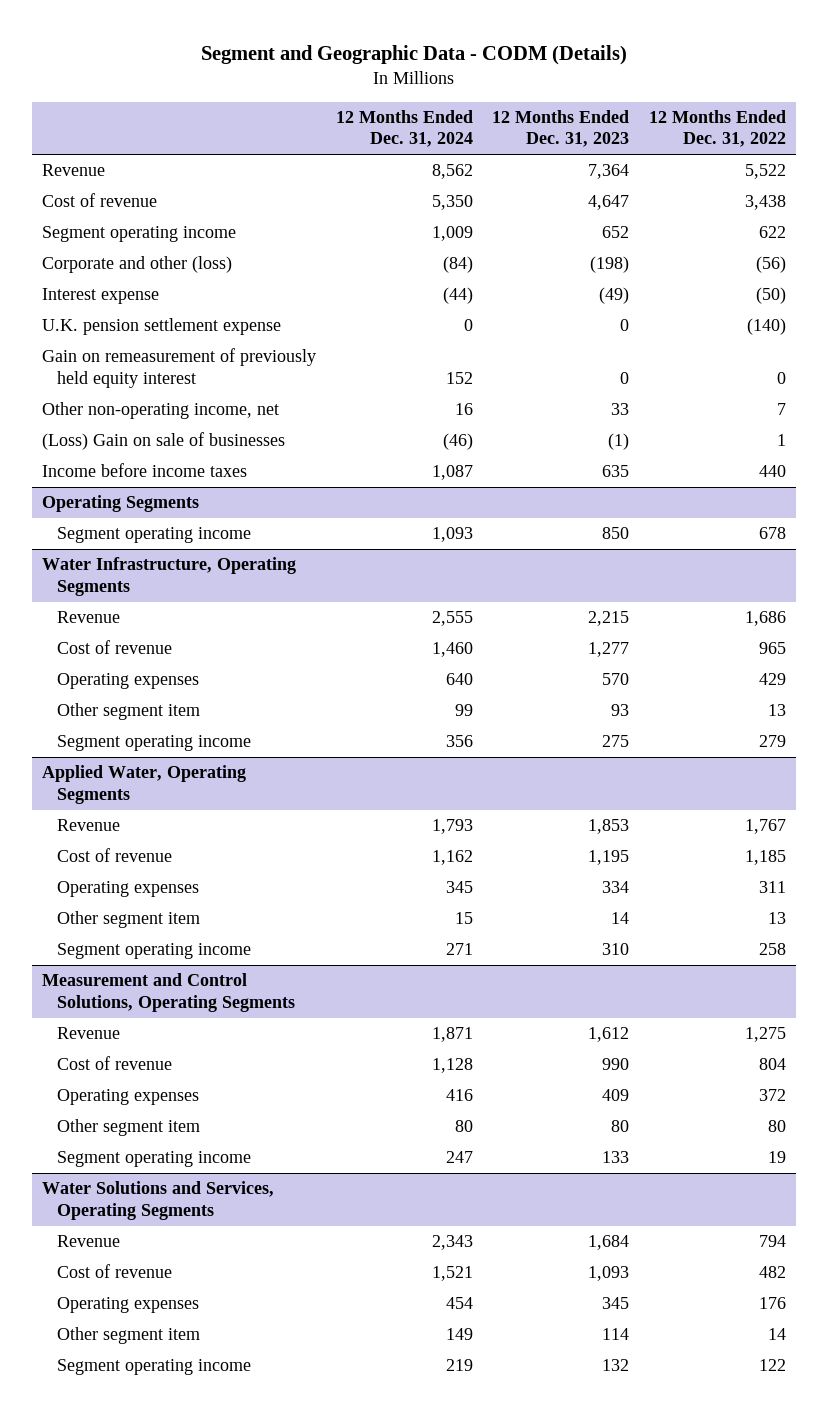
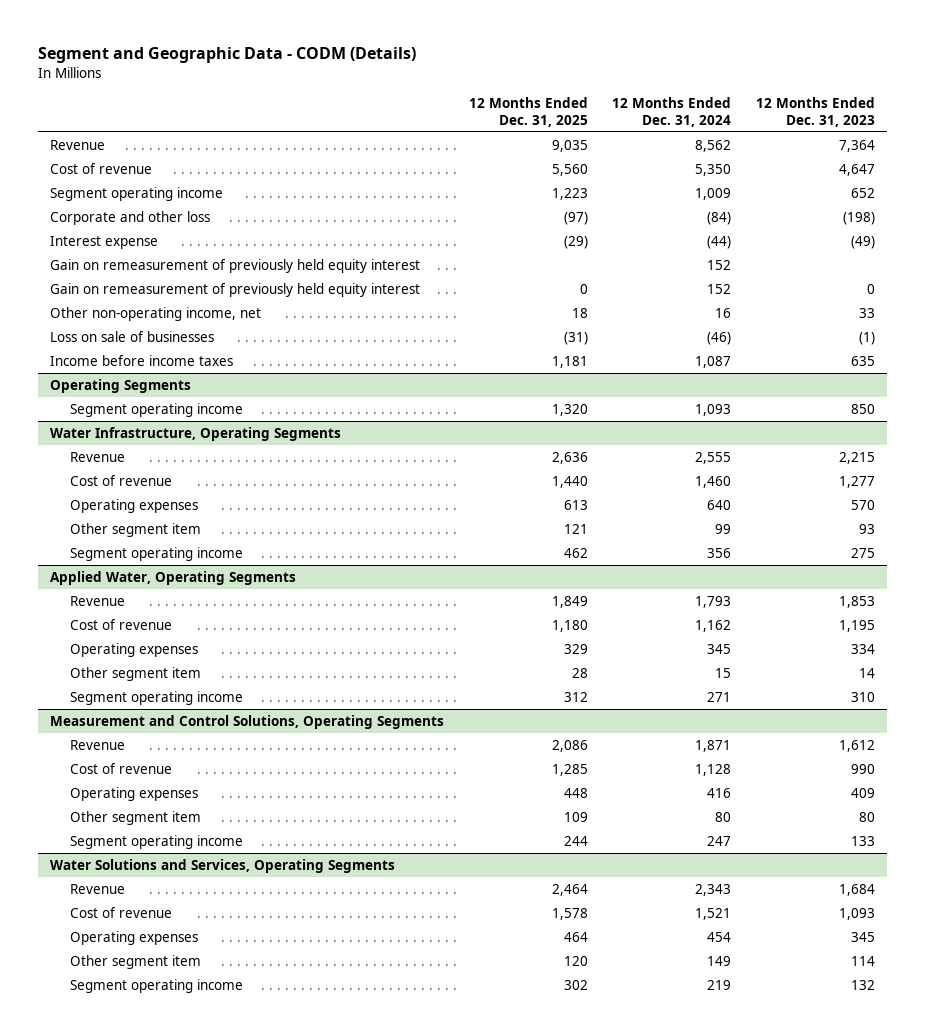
- | 12 Months Ended Dec. 31, 2024 | 12 Months Ended Dec. 31, 2023 | 12 Months Ended Dec. 31, 2022
+ | 12 Months Ended Dec. 31, 2025 | 12 Months Ended Dec. 31, 2024 | 12 Months Ended Dec. 31, 2023
- Corporate and other (loss) | (84) | (198) | (56)
+ Corporate and other loss | (97) | (84) | (198)
- U.K. pension settlement expense | 0 | 0 | (140)
+ Gain on remeasurement of previously held equity interest | | 152 |
- (Loss) Gain on sale of businesses | (46) | (1) | 1
+ Loss on sale of businesses | (31) | (46) | (1)

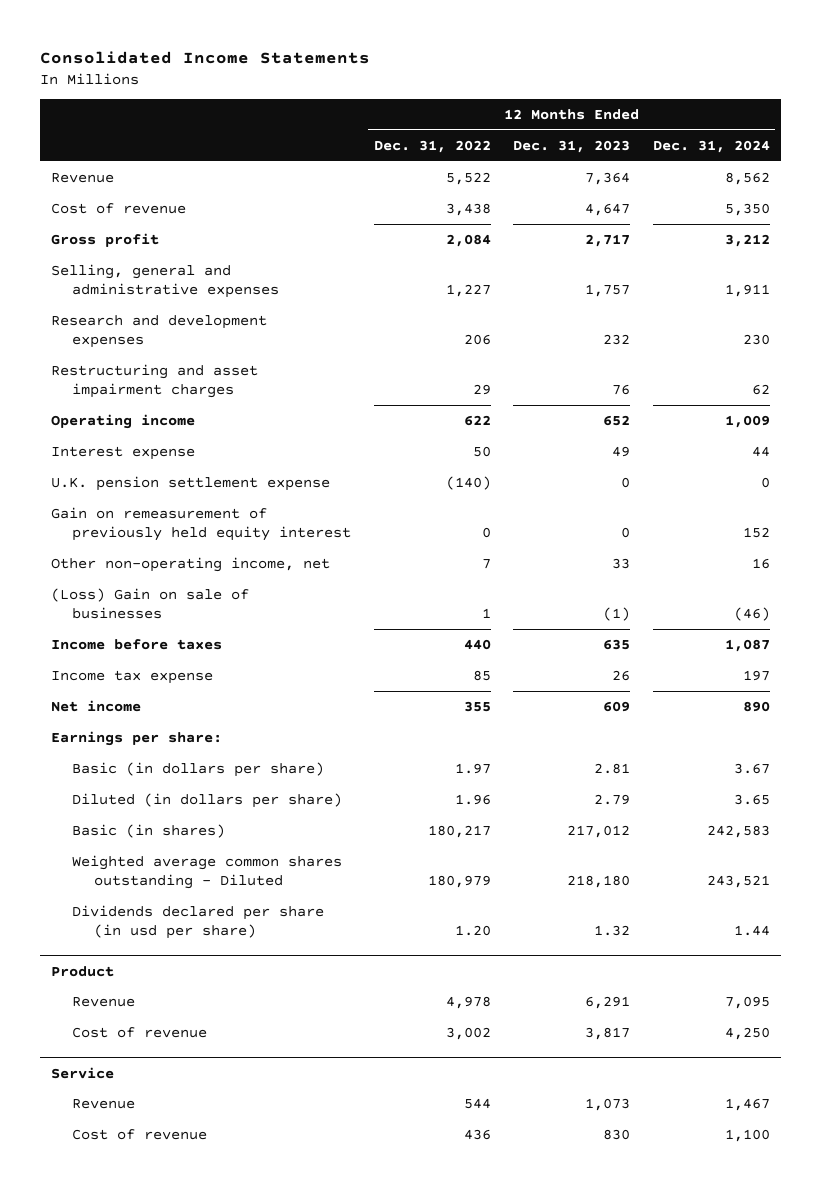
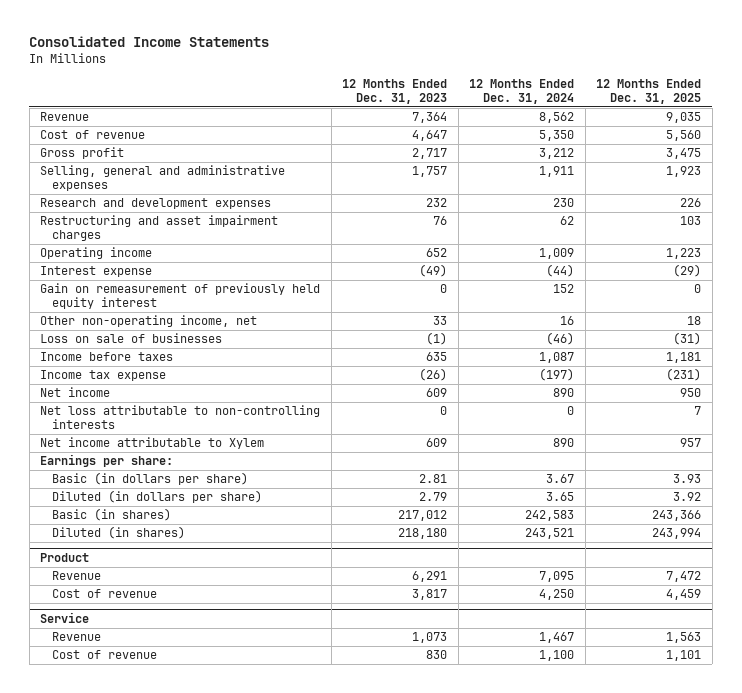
- | 12 Months Ended Dec. 31, 2022 | 12 Months Ended Dec. 31, 2023 | 12 Months Ended Dec. 31, 2024
+ | 12 Months Ended Dec. 31, 2023 | 12 Months Ended Dec. 31, 2024 | 12 Months Ended Dec. 31, 2025
- Interest expense | 50 | 49 | 44
- U.K. pension settlement expense | (140) | 0 | 0
+ Interest expense | (49) | (44) | (29)
- (Loss) Gain on sale of businesses | 1 | (1) | (46)
+ Loss on sale of businesses | (1) | (46) | (31)
- Income tax expense | 85 | 26 | 197
+ Income tax expense | (26) | (197) | (231)
+ Net loss attributable to non-controlling interests | 0 | 0 | 7
+ Net income attributable to Xylem | 609 | 890 | 957
- Weighted average common shares outstanding - Diluted | 180,979 | 218,180 | 243,521
- Dividends declared per share (in usd per share) | 1.20 | 1.32 | 1.44
+ Diluted (in shares) | 218,180 | 243,521 | 243,994

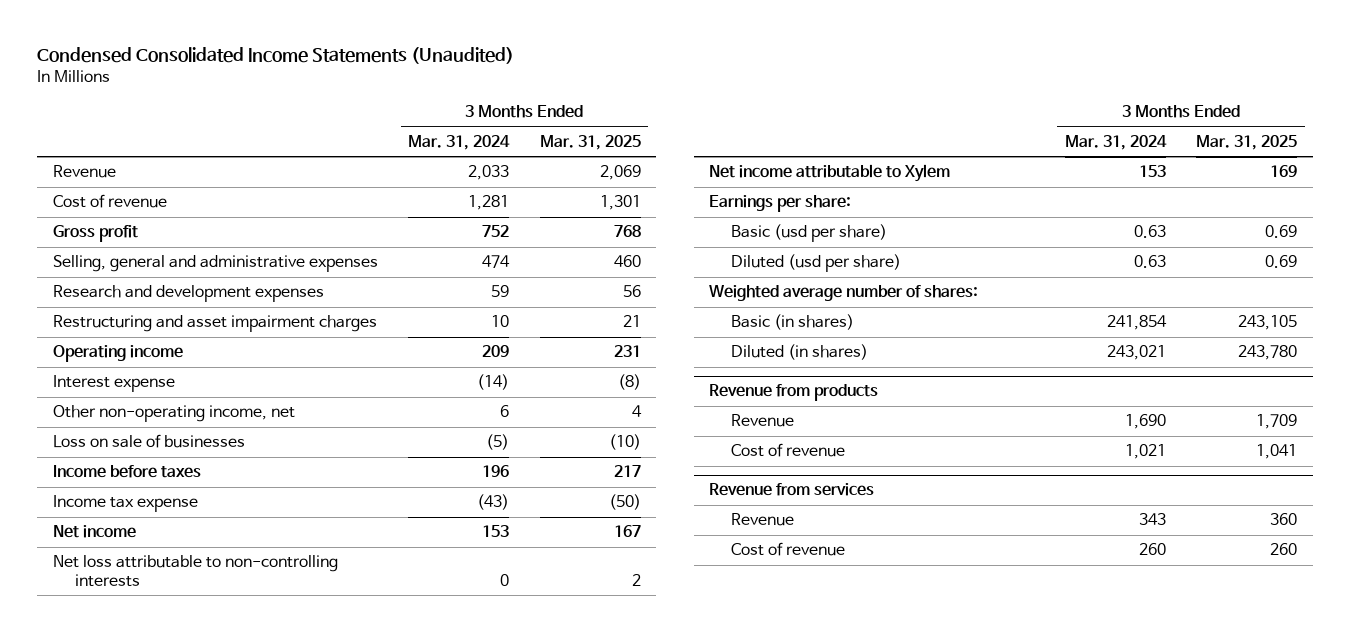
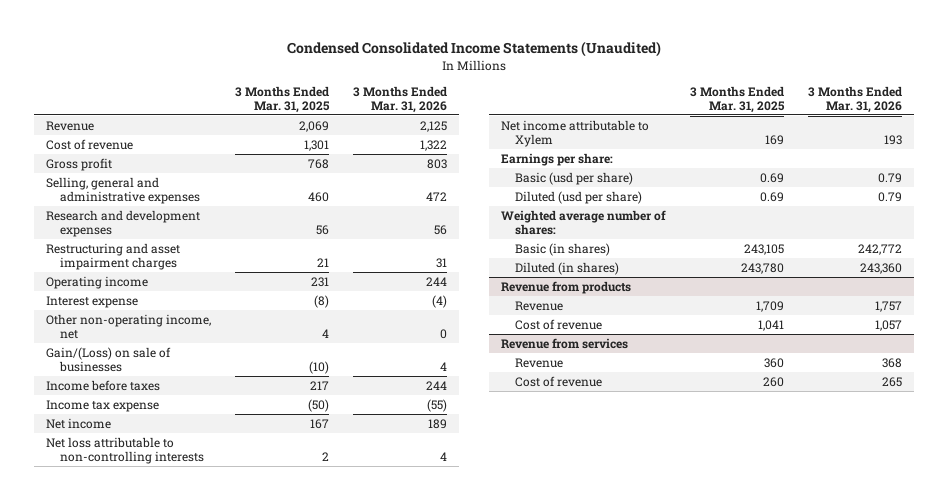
- | 3 Months Ended Mar. 31, 2024 | 3 Months Ended Mar. 31, 2025
+ | 3 Months Ended Mar. 31, 2025 | 3 Months Ended Mar. 31, 2026
- Loss on sale of businesses | (5) | (10)
+ Gain/(Loss) on sale of businesses | (10) | 4

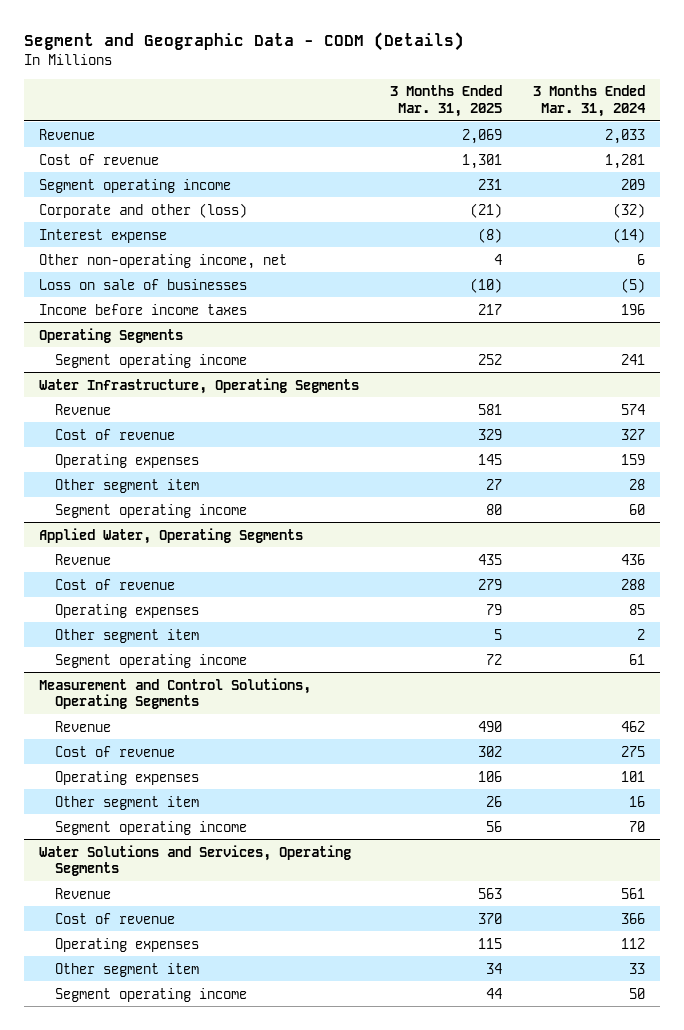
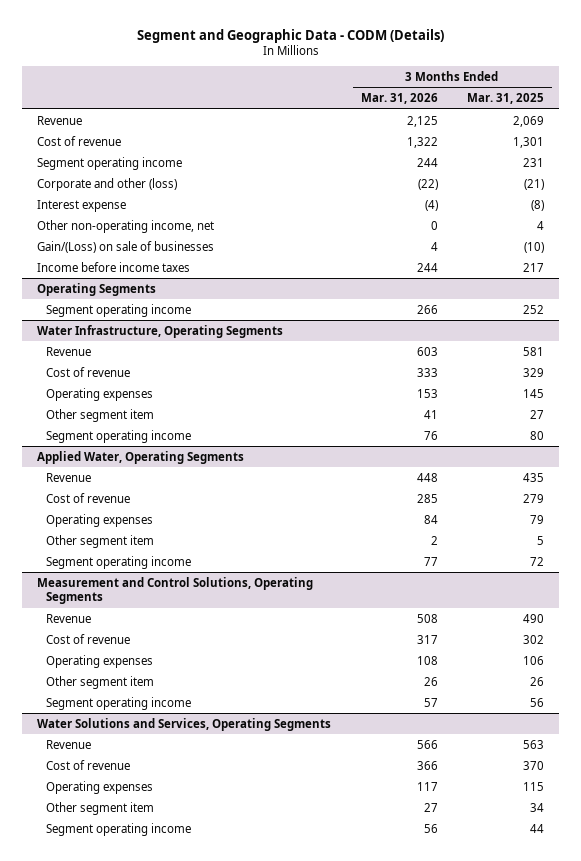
- | 3 Months Ended Mar. 31, 2025 | 3 Months Ended Mar. 31, 2024
+ | 3 Months Ended Mar. 31, 2026 | 3 Months Ended Mar. 31, 2025
- Loss on sale of businesses | (10) | (5)
+ Gain/(Loss) on sale of businesses | 4 | (10)

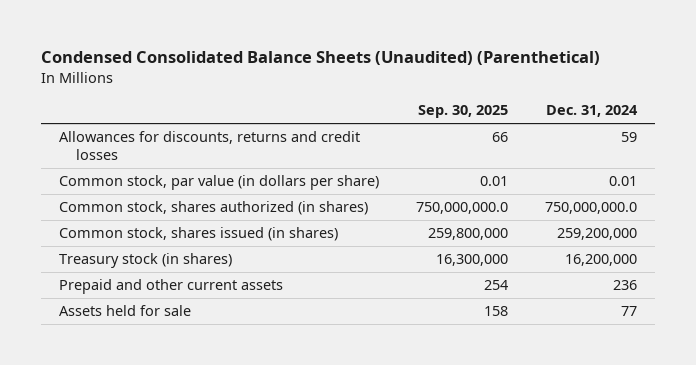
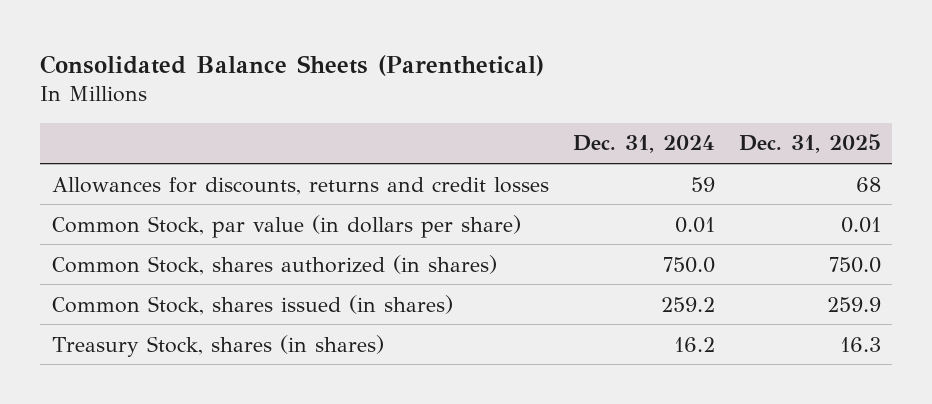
- Condensed Consolidated Balance Sheets (Unaudited) (Parenthetical)
+ Consolidated Balance Sheets (Parenthetical)
- | Sep. 30, 2025 | Dec. 31, 2024
+ | Dec. 31, 2024 | Dec. 31, 2025
- Common stock, par value (in dollars per share) | 0.01 | 0.01
- Common stock, shares authorized (in shares) | 750,000,000.0 | 750,000,000.0
- Common stock, shares issued (in shares) | 259,800,000 | 259,200,000
- Treasury stock (in shares) | 16,300,000 | 16,200,000
- Prepaid and other current assets | 254 | 236
- Assets held for sale | 158 | 77
+ Common Stock, par value (in dollars per share) | 0.01 | 0.01
+ Common Stock, shares authorized (in shares) | 750.0 | 750.0
+ Common Stock, shares issued (in shares) | 259.2 | 259.9
+ Treasury Stock, shares (in shares) | 16.2 | 16.3

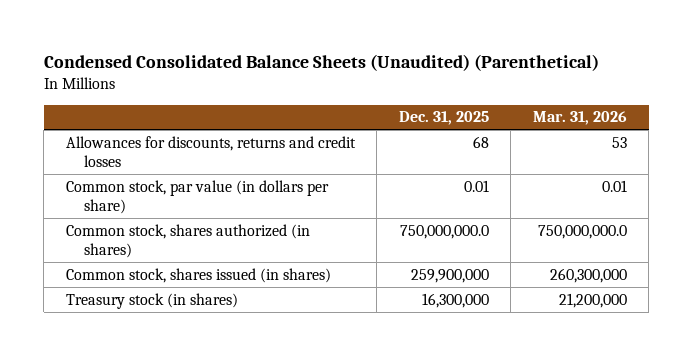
- Consolidated Balance Sheets (Parenthetical)
+ Condensed Consolidated Balance Sheets (Unaudited) (Parenthetical)
- | Dec. 31, 2024 | Dec. 31, 2025
+ | Dec. 31, 2025 | Mar. 31, 2026
- Common Stock, par value (in dollars per share) | 0.01 | 0.01
- Common Stock, shares authorized (in shares) | 750.0 | 750.0
- Common Stock, shares issued (in shares) | 259.2 | 259.9
- Treasury Stock, shares (in shares) | 16.2 | 16.3
+ Common stock, par value (in dollars per share) | 0.01 | 0.01
+ Common stock, shares authorized (in shares) | 750,000,000.0 | 750,000,000.0
+ Common stock, shares issued (in shares) | 259,900,000 | 260,300,000
+ Treasury stock (in shares) | 16,300,000 | 21,200,000

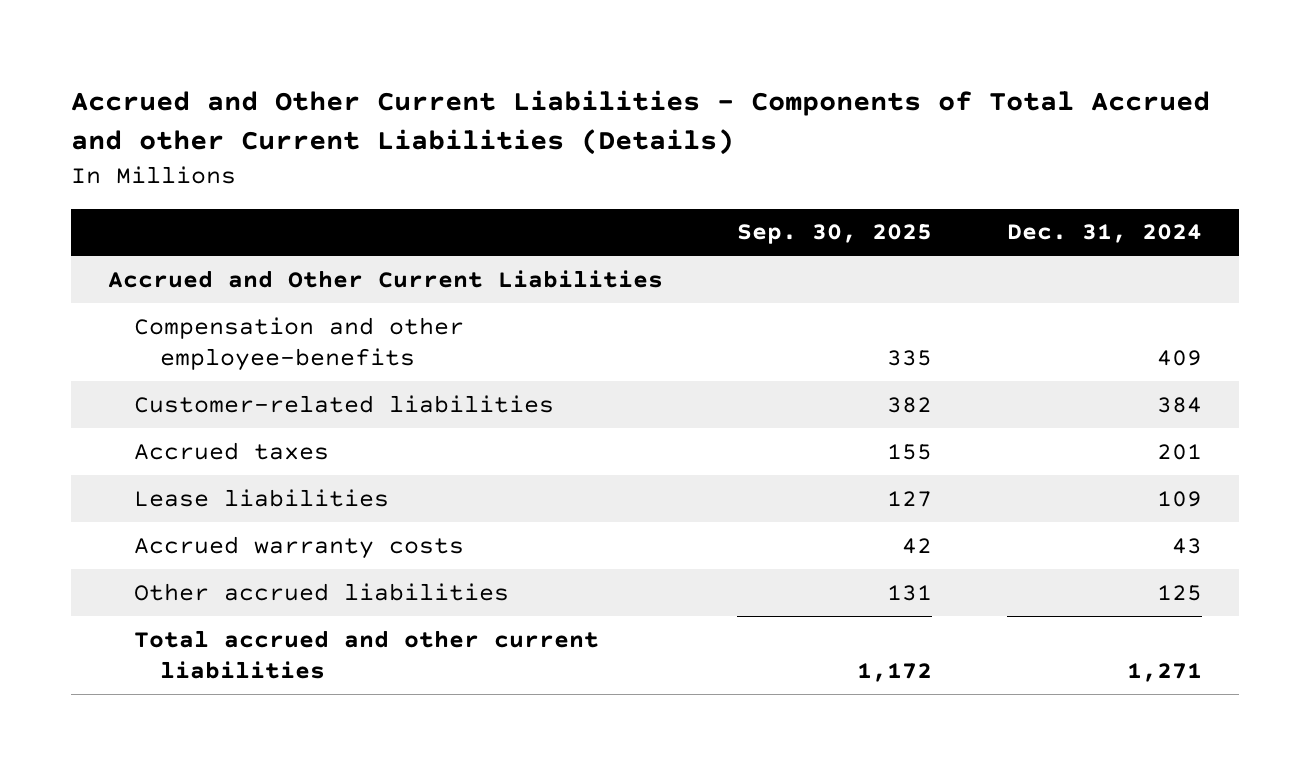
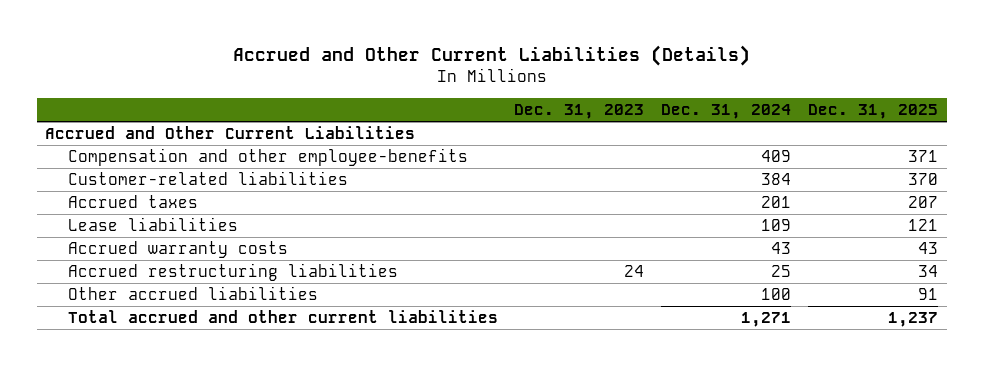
- Accrued and Other Current Liabilities - Components of Total Accrued and other Current Liabilities (Details)
+ Accrued and Other Current Liabilities (Details)
- | Sep. 30, 2025 | Dec. 31, 2024
+ | Dec. 31, 2023 | Dec. 31, 2024 | Dec. 31, 2025
- Other accrued liabilities | 131 | 125
+ Accrued restructuring liabilities | 24 | 25 | 34
+ Other accrued liabilities | | 100 | 91

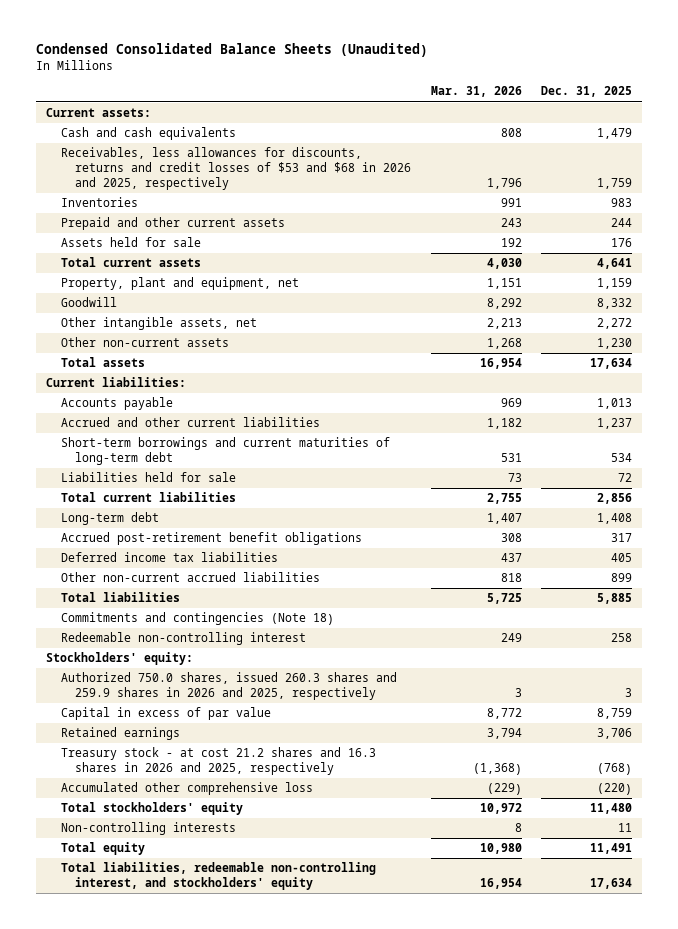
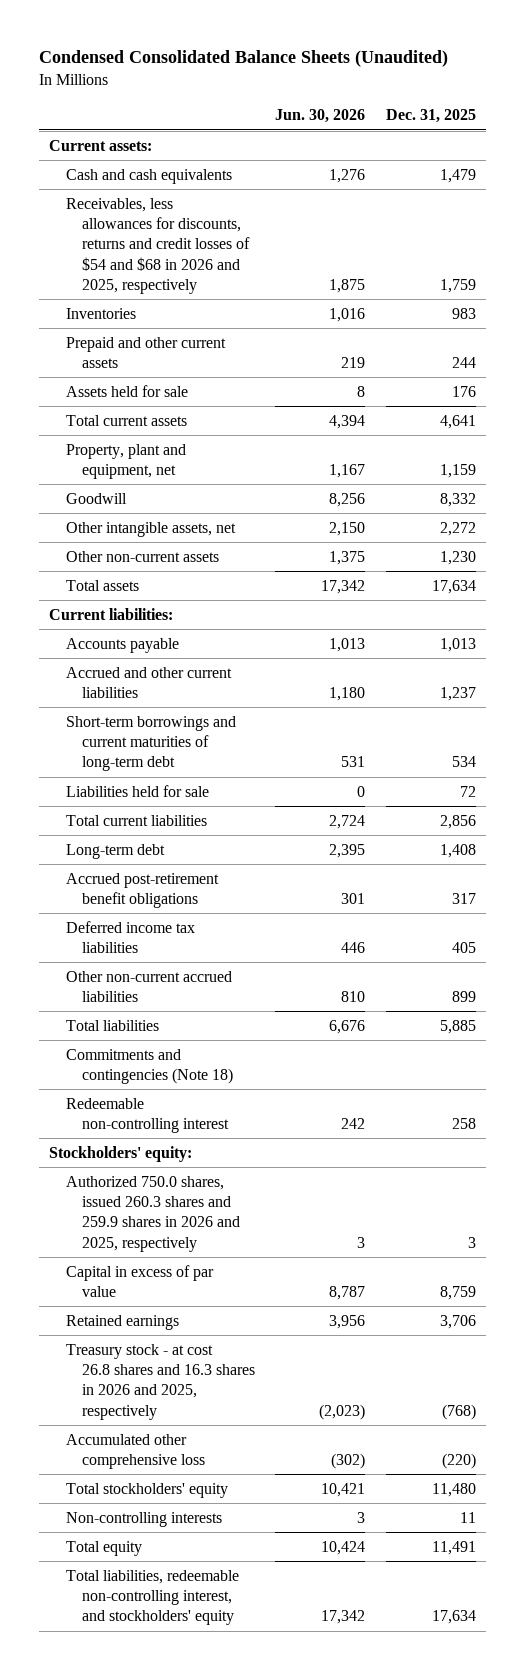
- | Mar. 31, 2026 | Dec. 31, 2025
+ | Jun. 30, 2026 | Dec. 31, 2025
- Receivables, less allowances for discounts, returns and credit losses of $53 and $68 in 2026 and 2025, respectively | 1,796 | 1,759
+ Receivables, less allowances for discounts, returns and credit losses of $54 and $68 in 2026 and 2025, respectively | 1,875 | 1,759
- Treasury stock - at cost 21.2 shares and 16.3 shares in 2026 and 2025, respectively | (1,368) | (768)
+ Treasury stock - at cost 26.8 shares and 16.3 shares in 2026 and 2025, respectively | (2,023) | (768)

